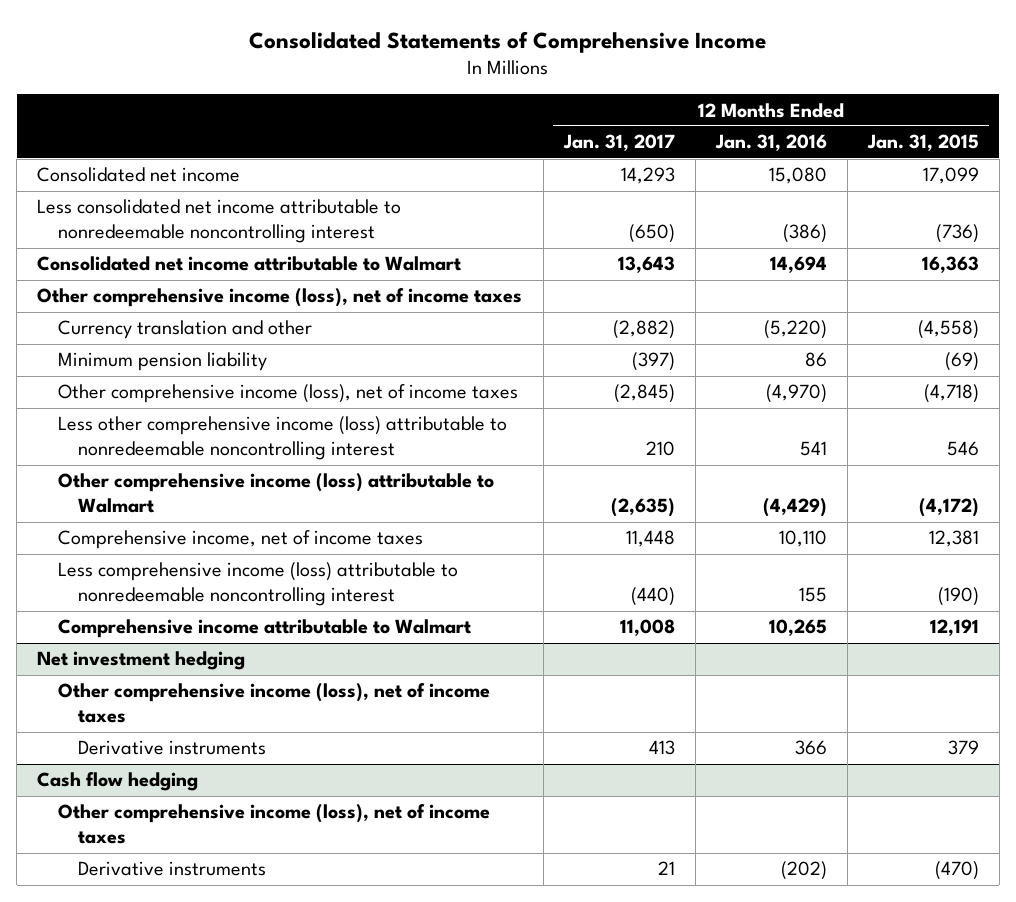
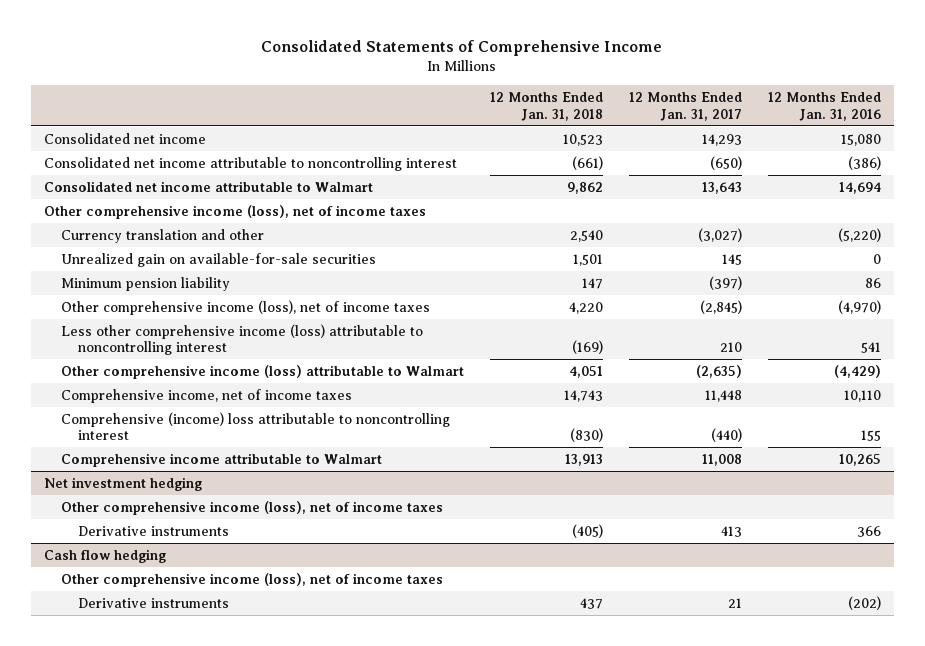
- | 12 Months Ended Jan. 31, 2017 | 12 Months Ended Jan. 31, 2016 | 12 Months Ended Jan. 31, 2015
+ | 12 Months Ended Jan. 31, 2018 | 12 Months Ended Jan. 31, 2017 | 12 Months Ended Jan. 31, 2016
- Less consolidated net income attributable to nonredeemable noncontrolling interest | (650) | (386) | (736)
+ Consolidated net income attributable to noncontrolling interest | (661) | (650) | (386)
- Currency translation and other | (2,882) | (5,220) | (4,558)
+ Currency translation and other | 2,540 | (3,027) | (5,220)
+ Unrealized gain on available-for-sale securities | 1,501 | 145 | 0
- Less other comprehensive income (loss) attributable to nonredeemable noncontrolling interest | 210 | 541 | 546
+ Less other comprehensive income (loss) attributable to noncontrolling interest | (169) | 210 | 541
- Less comprehensive income (loss) attributable to nonredeemable noncontrolling interest | (440) | 155 | (190)
+ Comprehensive (income) loss attributable to noncontrolling interest | (830) | (440) | 155

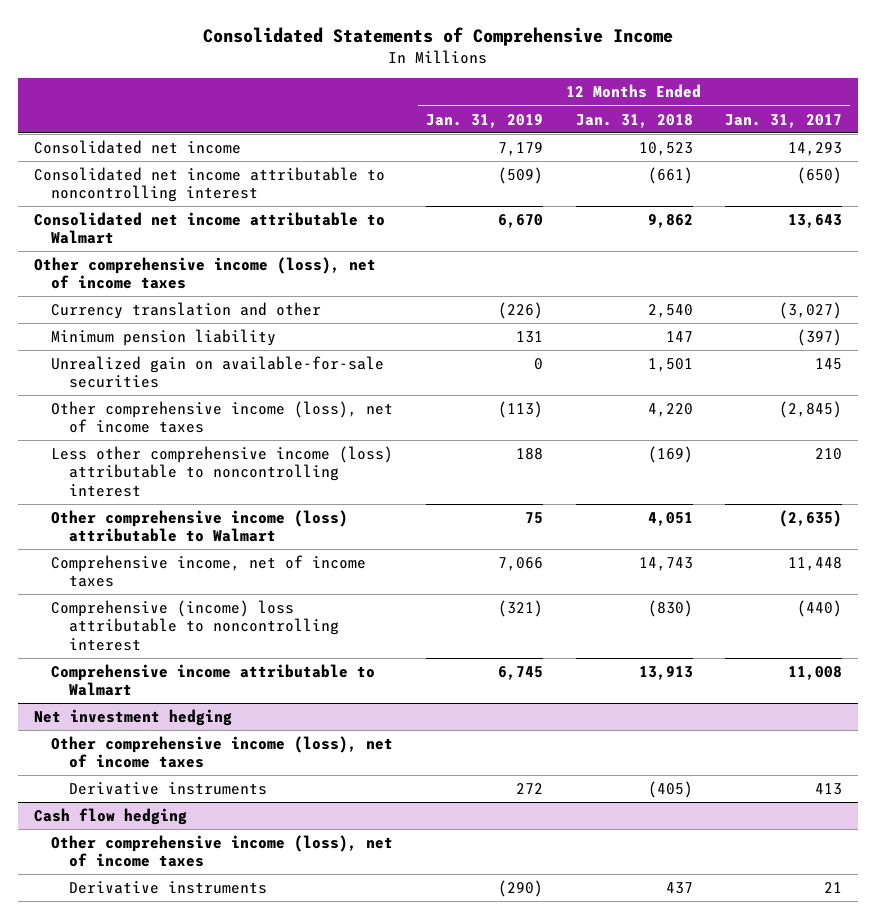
- | 12 Months Ended Jan. 31, 2018 | 12 Months Ended Jan. 31, 2017 | 12 Months Ended Jan. 31, 2016
+ | 12 Months Ended Jan. 31, 2019 | 12 Months Ended Jan. 31, 2018 | 12 Months Ended Jan. 31, 2017
moved down: Unrealized gain on available-for-sale securities | 0 | 1,501 | 145

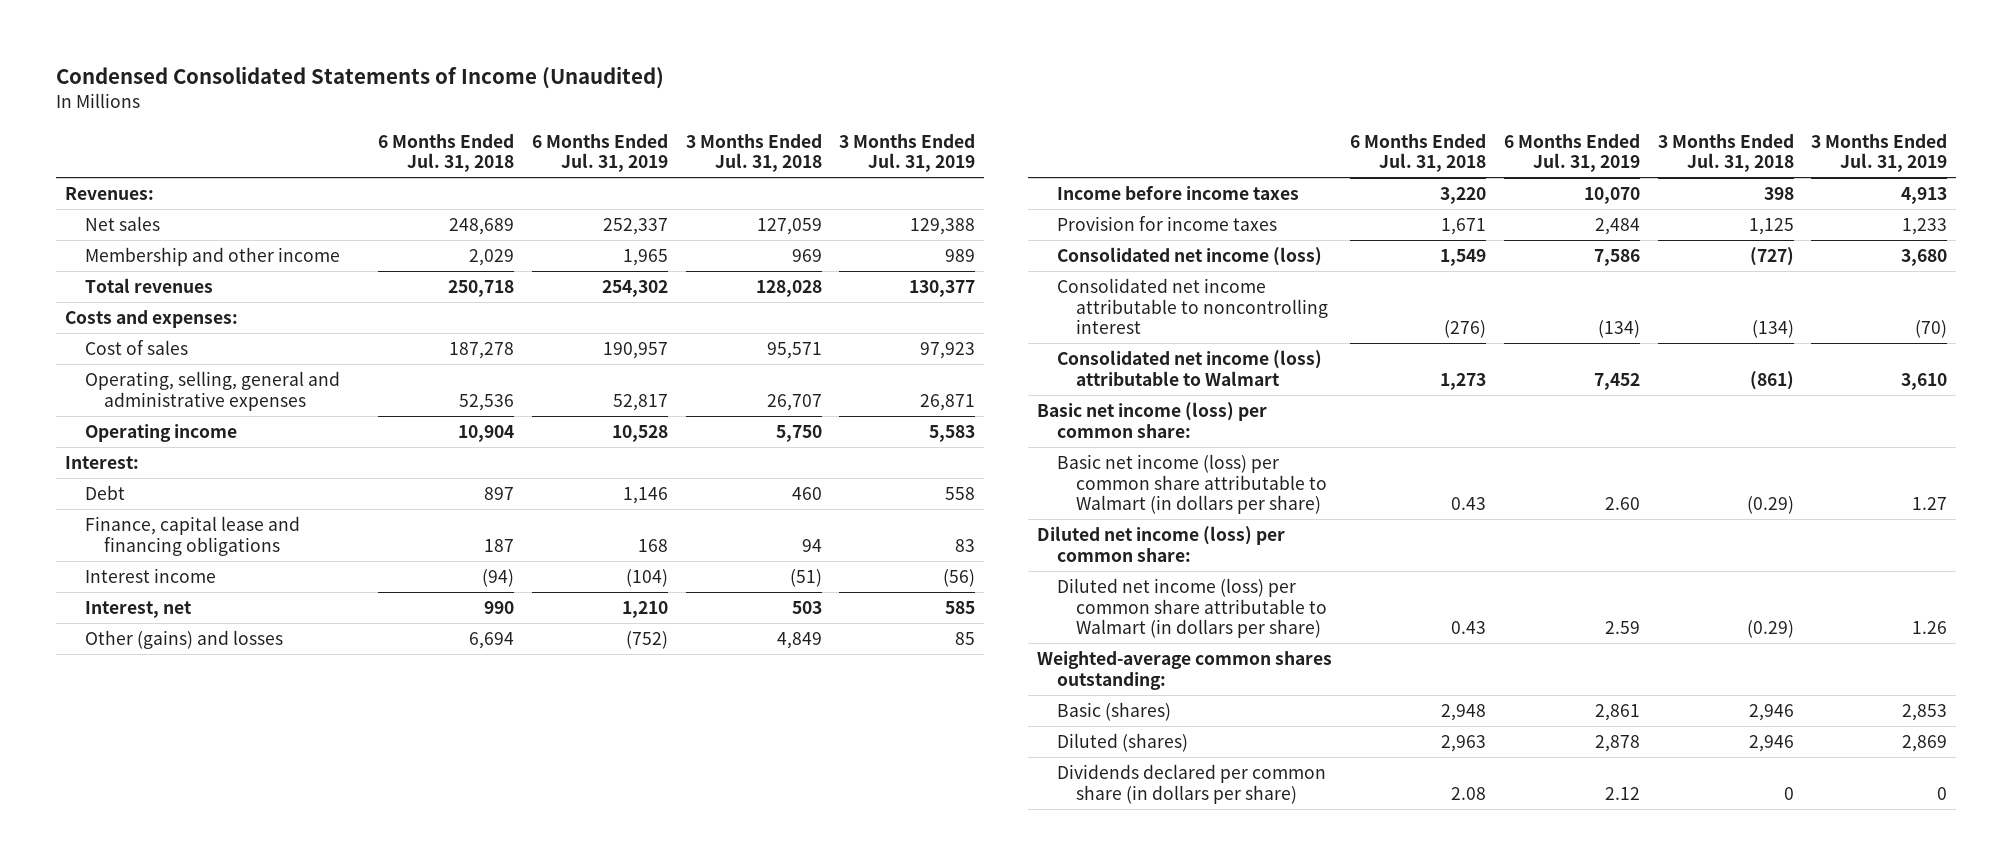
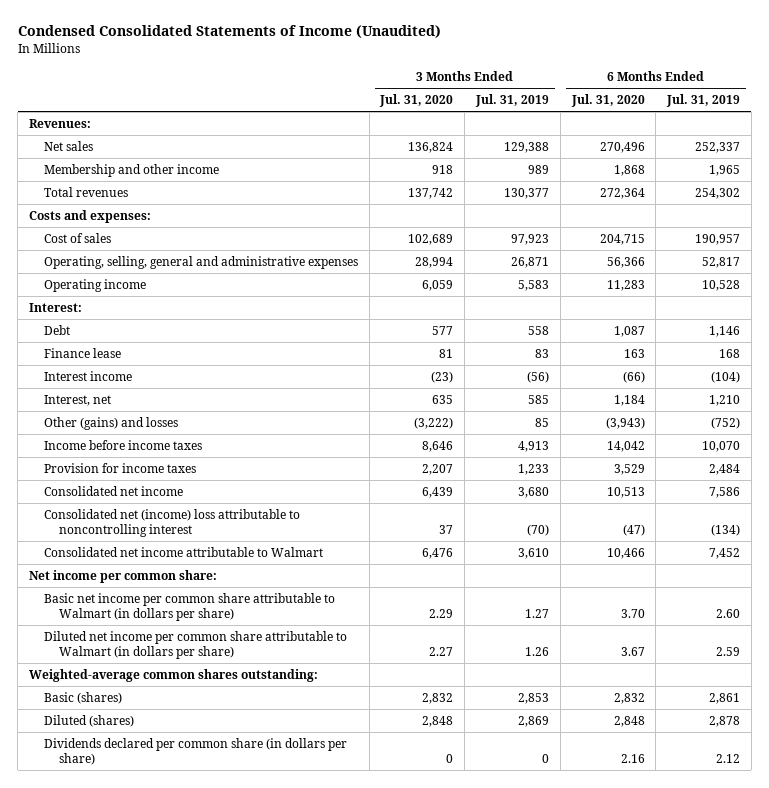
- | 6 Months Ended Jul. 31, 2018 | 6 Months Ended Jul. 31, 2019 | 3 Months Ended Jul. 31, 2018 | 3 Months Ended Jul. 31, 2019
+ | 3 Months Ended Jul. 31, 2020 | 3 Months Ended Jul. 31, 2019 | 6 Months Ended Jul. 31, 2020 | 6 Months Ended Jul. 31, 2019
- Finance, capital lease and financing obligations | 187 | 168 | 94 | 83
+ Finance lease | 81 | 83 | 163 | 168
- Consolidated net income (loss) | 1,549 | 7,586 | (727) | 3,680
- Consolidated net income attributable to noncontrolling interest | (276) | (134) | (134) | (70)
- Consolidated net income (loss) attributable to Walmart | 1,273 | 7,452 | (861) | 3,610
- Basic net income (loss) per common share:
- Basic net income (loss) per common share attributable to Walmart (in dollars per share) | 0.43 | 2.60 | (0.29) | 1.27
- Diluted net income (loss) per common share:
- Diluted net income (loss) per common share attributable to Walmart (in dollars per share) | 0.43 | 2.59 | (0.29) | 1.26
+ Consolidated net income | 6,439 | 3,680 | 10,513 | 7,586
+ Consolidated net (income) loss attributable to noncontrolling interest | 37 | (70) | (47) | (134)
+ Consolidated net income attributable to Walmart | 6,476 | 3,610 | 10,466 | 7,452
+ Net income per common share:
+ Basic net income per common share attributable to Walmart (in dollars per share) | 2.29 | 1.27 | 3.70 | 2.60
+ Diluted net income per common share attributable to Walmart (in dollars per share) | 2.27 | 1.26 | 3.67 | 2.59

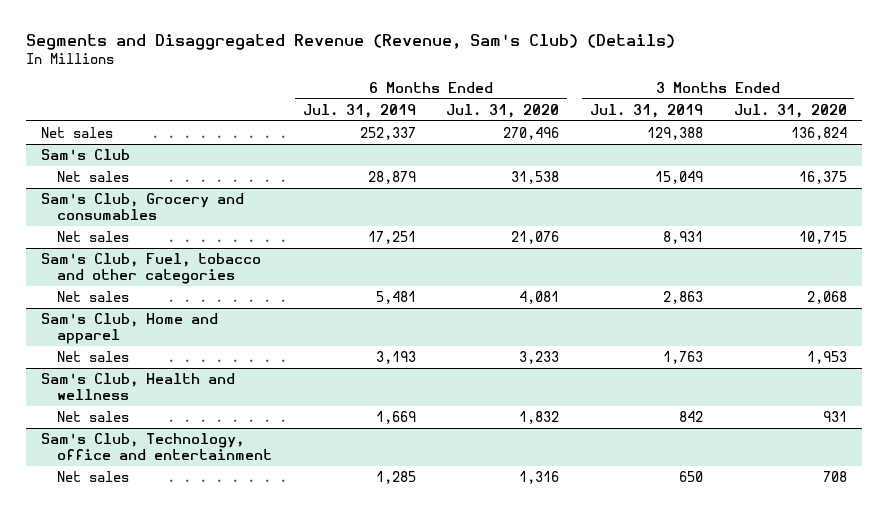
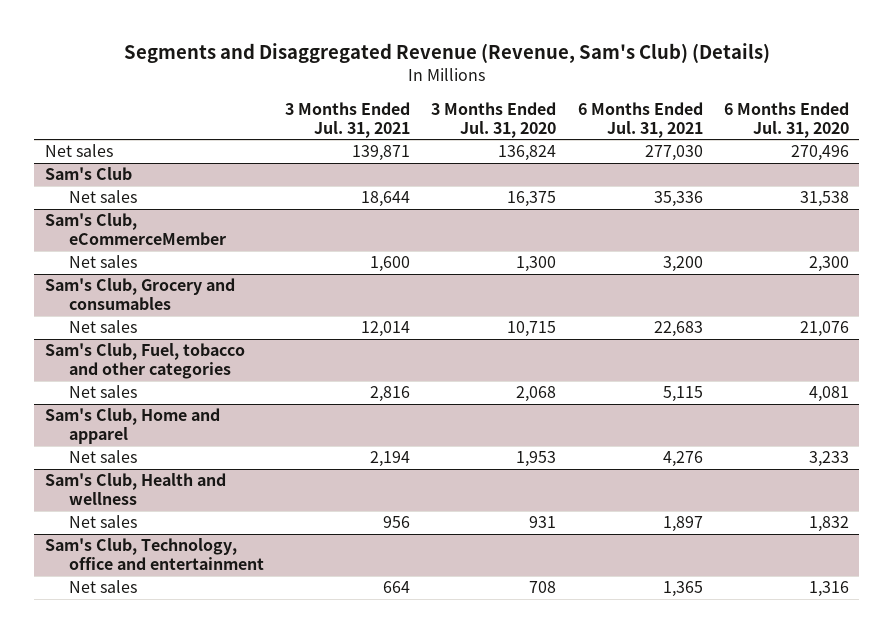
- | 6 Months Ended Jul. 31, 2019 | 6 Months Ended Jul. 31, 2020 | 3 Months Ended Jul. 31, 2019 | 3 Months Ended Jul. 31, 2020
+ | 3 Months Ended Jul. 31, 2021 | 3 Months Ended Jul. 31, 2020 | 6 Months Ended Jul. 31, 2021 | 6 Months Ended Jul. 31, 2020
+ Sam's Club, eCommerceMember
+ Net sales | 1,600 | 1,300 | 3,200 | 2,300

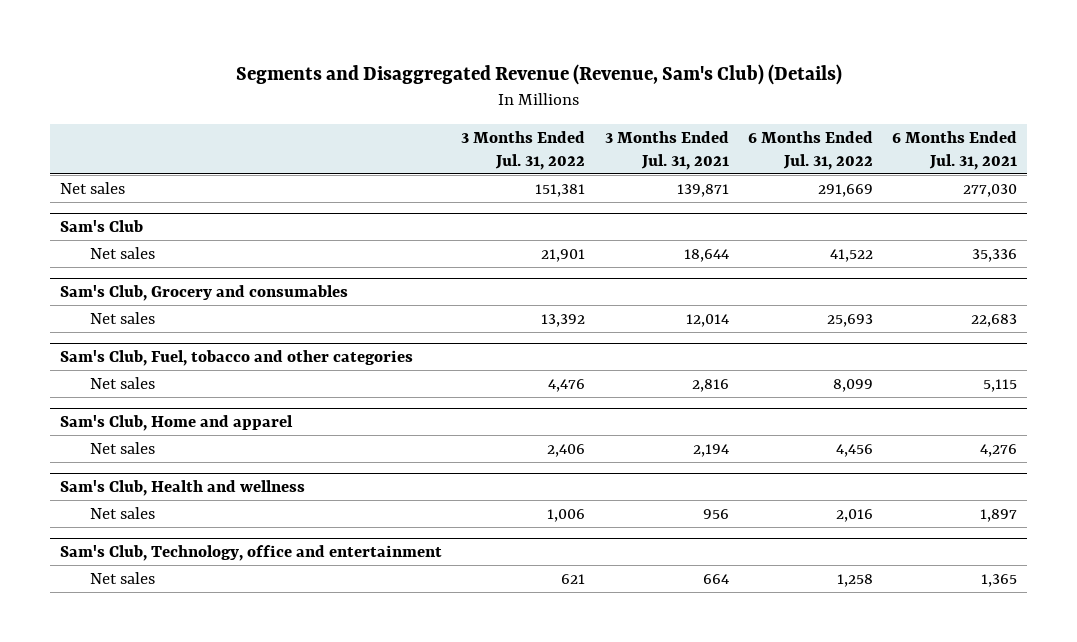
- | 3 Months Ended Jul. 31, 2021 | 3 Months Ended Jul. 31, 2020 | 6 Months Ended Jul. 31, 2021 | 6 Months Ended Jul. 31, 2020
+ | 3 Months Ended Jul. 31, 2022 | 3 Months Ended Jul. 31, 2021 | 6 Months Ended Jul. 31, 2022 | 6 Months Ended Jul. 31, 2021
- Sam's Club, eCommerceMember
- Net sales | 1,600 | 1,300 | 3,200 | 2,300

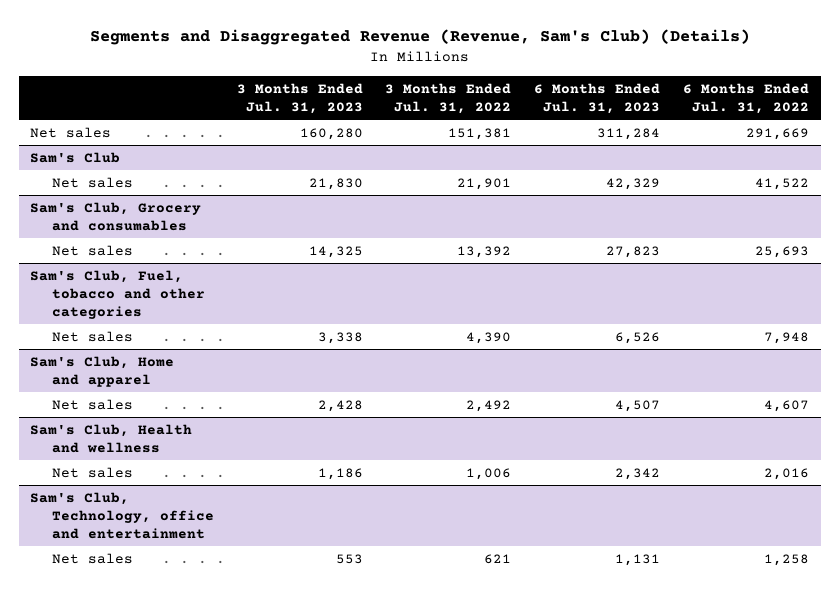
- | 3 Months Ended Jul. 31, 2022 | 3 Months Ended Jul. 31, 2021 | 6 Months Ended Jul. 31, 2022 | 6 Months Ended Jul. 31, 2021
+ | 3 Months Ended Jul. 31, 2023 | 3 Months Ended Jul. 31, 2022 | 6 Months Ended Jul. 31, 2023 | 6 Months Ended Jul. 31, 2022
@ Sam's Club, Fuel, tobacco and other categories
- Net sales | 4,476 | 2,816 | 8,099 | 5,115
+ Net sales | 3,338 | 4,390 | 6,526 | 7,948
@ Sam's Club, Home and apparel
- Net sales | 2,406 | 2,194 | 4,456 | 4,276
+ Net sales | 2,428 | 2,492 | 4,507 | 4,607

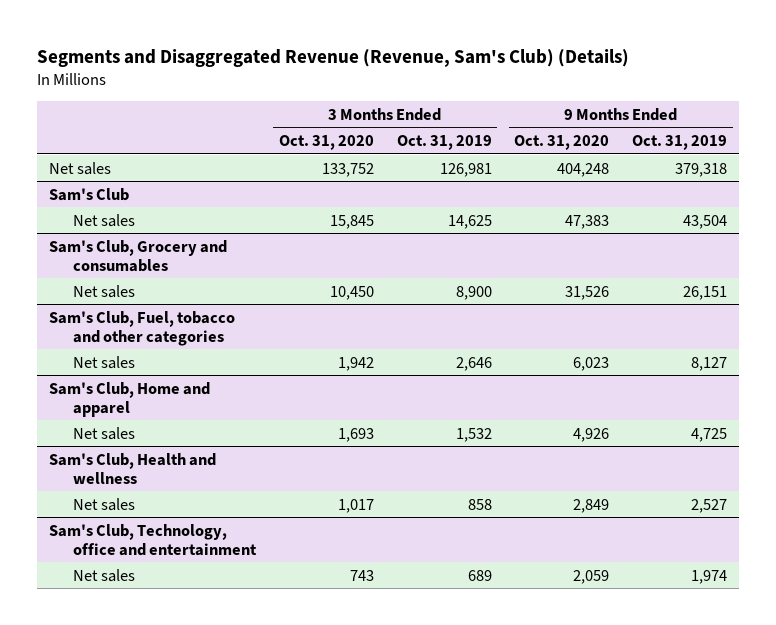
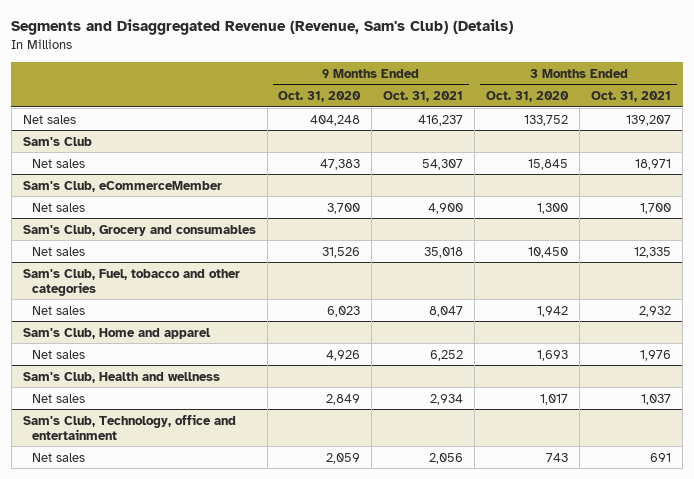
- | 3 Months Ended Oct. 31, 2020 | 3 Months Ended Oct. 31, 2019 | 9 Months Ended Oct. 31, 2020 | 9 Months Ended Oct. 31, 2019
+ | 9 Months Ended Oct. 31, 2020 | 9 Months Ended Oct. 31, 2021 | 3 Months Ended Oct. 31, 2020 | 3 Months Ended Oct. 31, 2021
+ Sam's Club, eCommerceMember
+ Net sales | 3,700 | 4,900 | 1,300 | 1,700

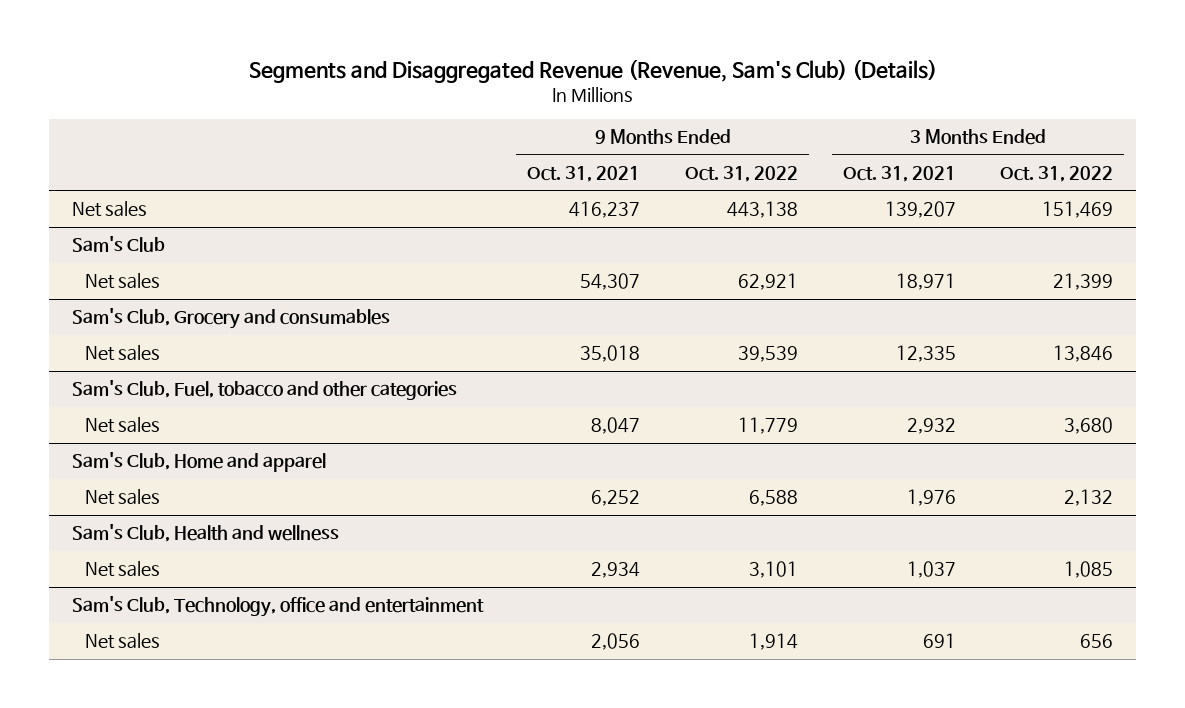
- | 9 Months Ended Oct. 31, 2020 | 9 Months Ended Oct. 31, 2021 | 3 Months Ended Oct. 31, 2020 | 3 Months Ended Oct. 31, 2021
+ | 9 Months Ended Oct. 31, 2021 | 9 Months Ended Oct. 31, 2022 | 3 Months Ended Oct. 31, 2021 | 3 Months Ended Oct. 31, 2022
- Sam's Club, eCommerceMember
- Net sales | 3,700 | 4,900 | 1,300 | 1,700

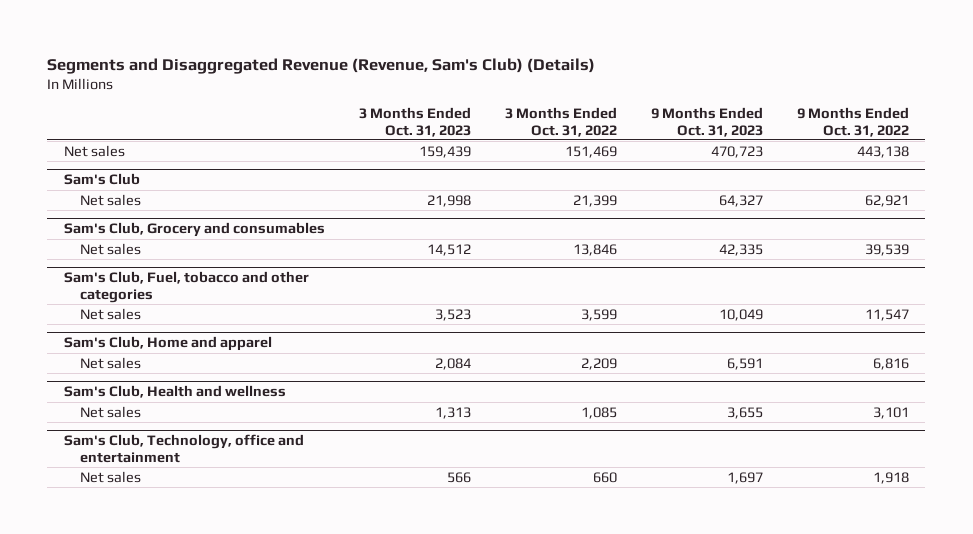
- | 9 Months Ended Oct. 31, 2021 | 9 Months Ended Oct. 31, 2022 | 3 Months Ended Oct. 31, 2021 | 3 Months Ended Oct. 31, 2022
+ | 3 Months Ended Oct. 31, 2023 | 3 Months Ended Oct. 31, 2022 | 9 Months Ended Oct. 31, 2023 | 9 Months Ended Oct. 31, 2022
@ Sam's Club, Fuel, tobacco and other categories
- Net sales | 8,047 | 11,779 | 2,932 | 3,680
+ Net sales | 3,523 | 3,599 | 10,049 | 11,547
@ Sam's Club, Home and apparel
- Net sales | 6,252 | 6,588 | 1,976 | 2,132
+ Net sales | 2,084 | 2,209 | 6,591 | 6,816
@ Sam's Club, Technology, office and entertainment
- Net sales | 2,056 | 1,914 | 691 | 656
+ Net sales | 566 | 660 | 1,697 | 1,918

